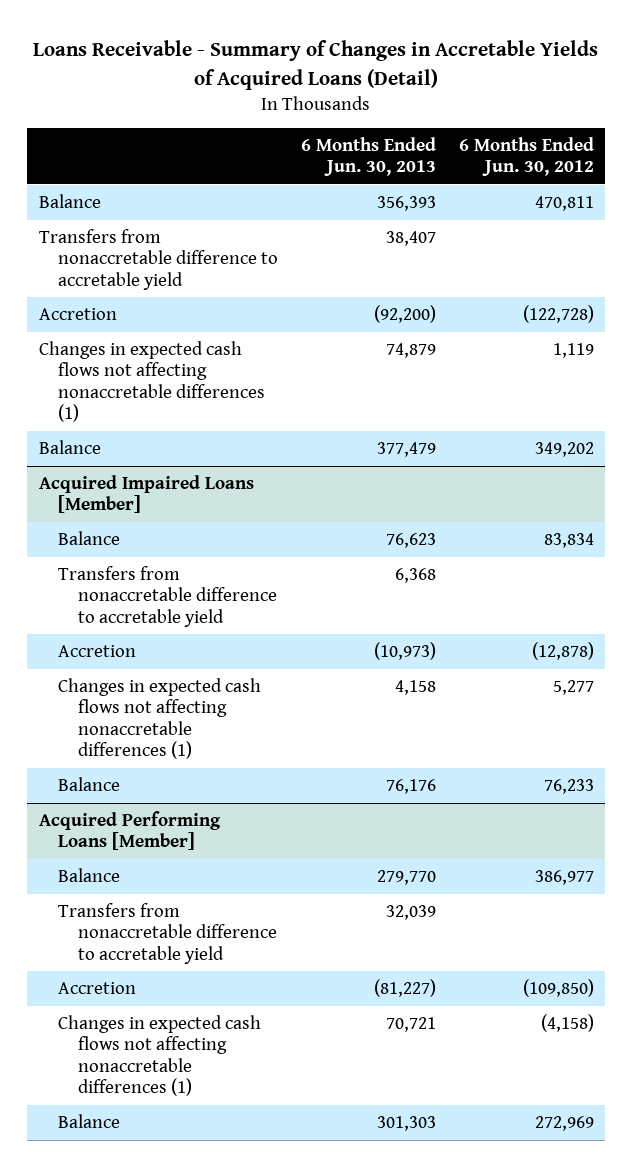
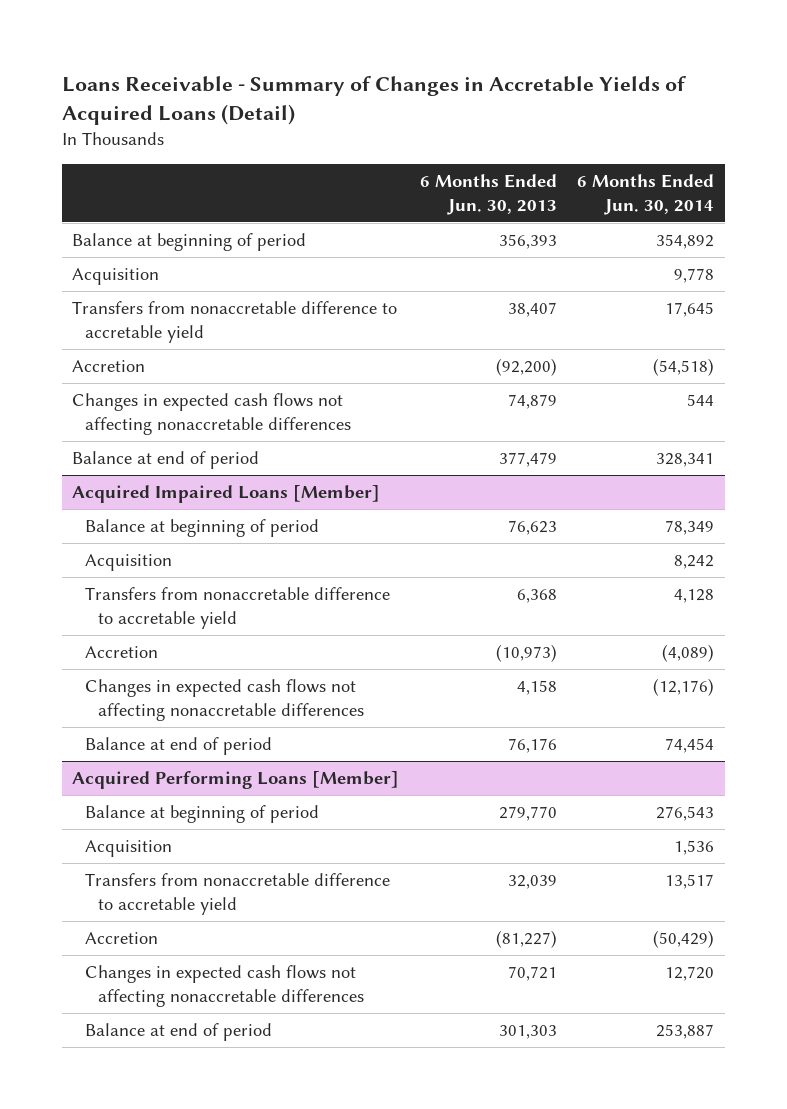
- | 6 Months Ended Jun. 30, 2013 | 6 Months Ended Jun. 30, 2012
+ | 6 Months Ended Jun. 30, 2013 | 6 Months Ended Jun. 30, 2014
- Balance | 356,393 | 470,811
+ Balance at beginning of period | 356,393 | 354,892
+ Acquisition | | 9,778
- Changes in expected cash flows not affecting nonaccretable differences (1) | 74,879 | 1,119
- Balance | 377,479 | 349,202
+ Changes in expected cash flows not affecting nonaccretable differences | 74,879 | 544
+ Balance at end of period | 377,479 | 328,341
@ Acquired Impaired Loans [Member]
- Balance | 76,623 | 83,834
+ Balance at beginning of period | 76,623 | 78,349
+ Acquisition | | 8,242
- Changes in expected cash flows not affecting nonaccretable differences (1) | 4,158 | 5,277
- Balance | 76,176 | 76,233
+ Changes in expected cash flows not affecting nonaccretable differences | 4,158 | (12,176)
+ Balance at end of period | 76,176 | 74,454
@ Acquired Performing Loans [Member]
- Balance | 279,770 | 386,977
+ Balance at beginning of period | 279,770 | 276,543
+ Acquisition | | 1,536
- Changes in expected cash flows not affecting nonaccretable differences (1) | 70,721 | (4,158)
- Balance | 301,303 | 272,969
+ Changes in expected cash flows not affecting nonaccretable differences | 70,721 | 12,720
+ Balance at end of period | 301,303 | 253,887

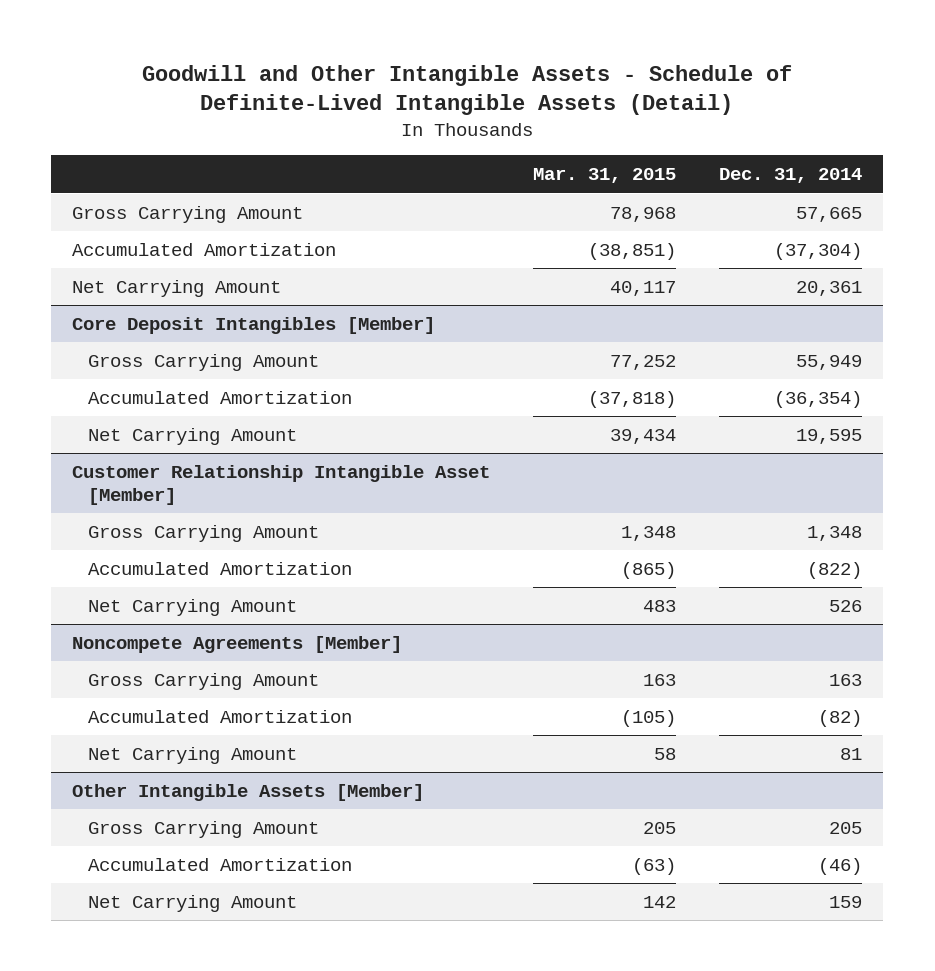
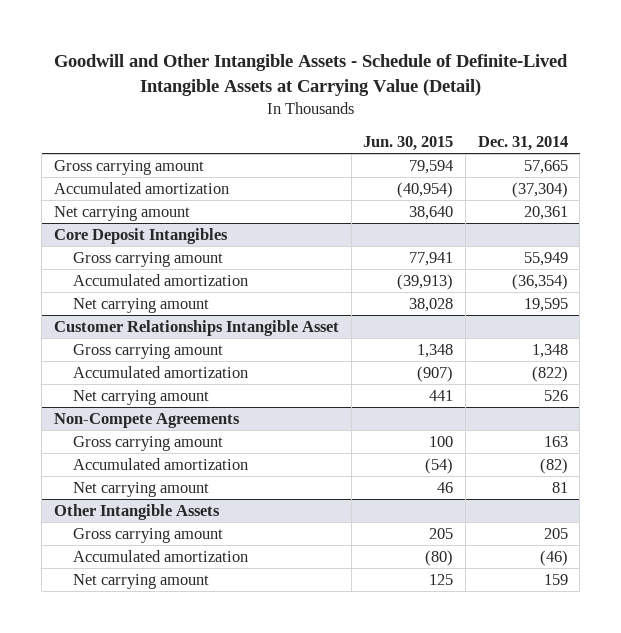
- Goodwill and Other Intangible Assets - Schedule of Definite-Lived Intangible Assets (Detail)
+ Goodwill and Other Intangible Assets - Schedule of Definite-Lived Intangible Assets at Carrying Value (Detail)
- | Mar. 31, 2015 | Dec. 31, 2014
+ | Jun. 30, 2015 | Dec. 31, 2014
- Gross Carrying Amount | 78,968 | 57,665
- Accumulated Amortization | (38,851) | (37,304)
- Net Carrying Amount | 40,117 | 20,361
- Core Deposit Intangibles [Member]
- Gross Carrying Amount | 77,252 | 55,949
- Accumulated Amortization | (37,818) | (36,354)
- Net Carrying Amount | 39,434 | 19,595
- Customer Relationship Intangible Asset [Member]
- Gross Carrying Amount | 1,348 | 1,348
- Accumulated Amortization | (865) | (822)
- Net Carrying Amount | 483 | 526
- Noncompete Agreements [Member]
- Gross Carrying Amount | 163 | 163
- Accumulated Amortization | (105) | (82)
- Net Carrying Amount | 58 | 81
- Other Intangible Assets [Member]
- Gross Carrying Amount | 205 | 205
- Accumulated Amortization | (63) | (46)
- Net Carrying Amount | 142 | 159
+ Gross carrying amount | 79,594 | 57,665
+ Accumulated amortization | (40,954) | (37,304)
+ Net carrying amount | 38,640 | 20,361
+ Core Deposit Intangibles
+ Gross carrying amount | 77,941 | 55,949
+ Accumulated amortization | (39,913) | (36,354)
+ Net carrying amount | 38,028 | 19,595
+ Customer Relationships Intangible Asset
+ Gross carrying amount | 1,348 | 1,348
+ Accumulated amortization | (907) | (822)
+ Net carrying amount | 441 | 526
+ Non-Compete Agreements
+ Gross carrying amount | 100 | 163
+ Accumulated amortization | (54) | (82)
+ Net carrying amount | 46 | 81
+ Other Intangible Assets
+ Gross carrying amount | 205 | 205
+ Accumulated amortization | (80) | (46)
+ Net carrying amount | 125 | 159

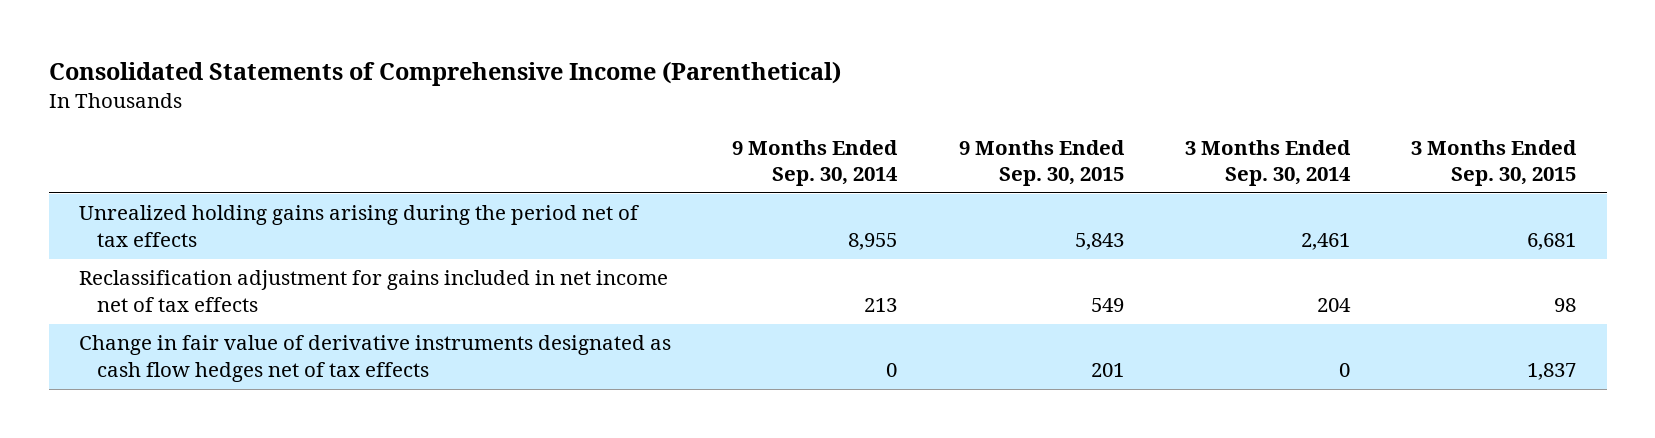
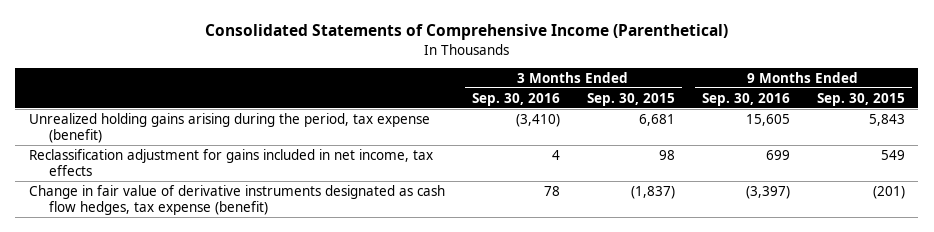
- | 9 Months Ended Sep. 30, 2014 | 9 Months Ended Sep. 30, 2015 | 3 Months Ended Sep. 30, 2014 | 3 Months Ended Sep. 30, 2015
+ | 3 Months Ended Sep. 30, 2016 | 3 Months Ended Sep. 30, 2015 | 9 Months Ended Sep. 30, 2016 | 9 Months Ended Sep. 30, 2015
- Unrealized holding gains arising during the period net of tax effects | 8,955 | 5,843 | 2,461 | 6,681
- Reclassification adjustment for gains included in net income net of tax effects | 213 | 549 | 204 | 98
- Change in fair value of derivative instruments designated as cash flow hedges net of tax effects | 0 | 201 | 0 | 1,837
+ Unrealized holding gains arising during the period, tax expense (benefit) | (3,410) | 6,681 | 15,605 | 5,843
+ Reclassification adjustment for gains included in net income, tax effects | 4 | 98 | 699 | 549
+ Change in fair value of derivative instruments designated as cash flow hedges, tax expense (benefit) | 78 | (1,837) | (3,397) | (201)

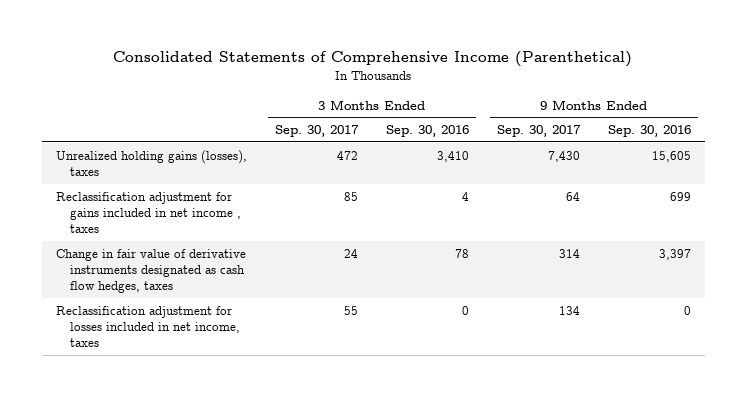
- | 3 Months Ended Sep. 30, 2016 | 3 Months Ended Sep. 30, 2015 | 9 Months Ended Sep. 30, 2016 | 9 Months Ended Sep. 30, 2015
+ | 3 Months Ended Sep. 30, 2017 | 3 Months Ended Sep. 30, 2016 | 9 Months Ended Sep. 30, 2017 | 9 Months Ended Sep. 30, 2016
- Unrealized holding gains arising during the period, tax expense (benefit) | (3,410) | 6,681 | 15,605 | 5,843
- Reclassification adjustment for gains included in net income, tax effects | 4 | 98 | 699 | 549
- Change in fair value of derivative instruments designated as cash flow hedges, tax expense (benefit) | 78 | (1,837) | (3,397) | (201)
+ Unrealized holding gains (losses), taxes | 472 | 3,410 | 7,430 | 15,605
+ Reclassification adjustment for gains included in net income , taxes | 85 | 4 | 64 | 699
+ Change in fair value of derivative instruments designated as cash flow hedges, taxes | 24 | 78 | 314 | 3,397
+ Reclassification adjustment for losses included in net income, taxes | 55 | 0 | 134 | 0

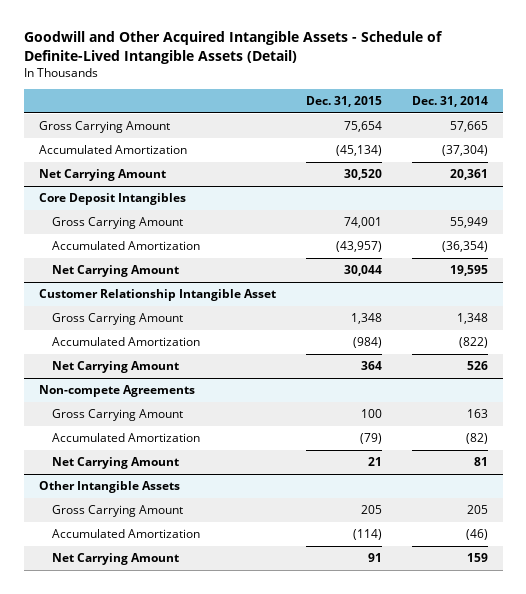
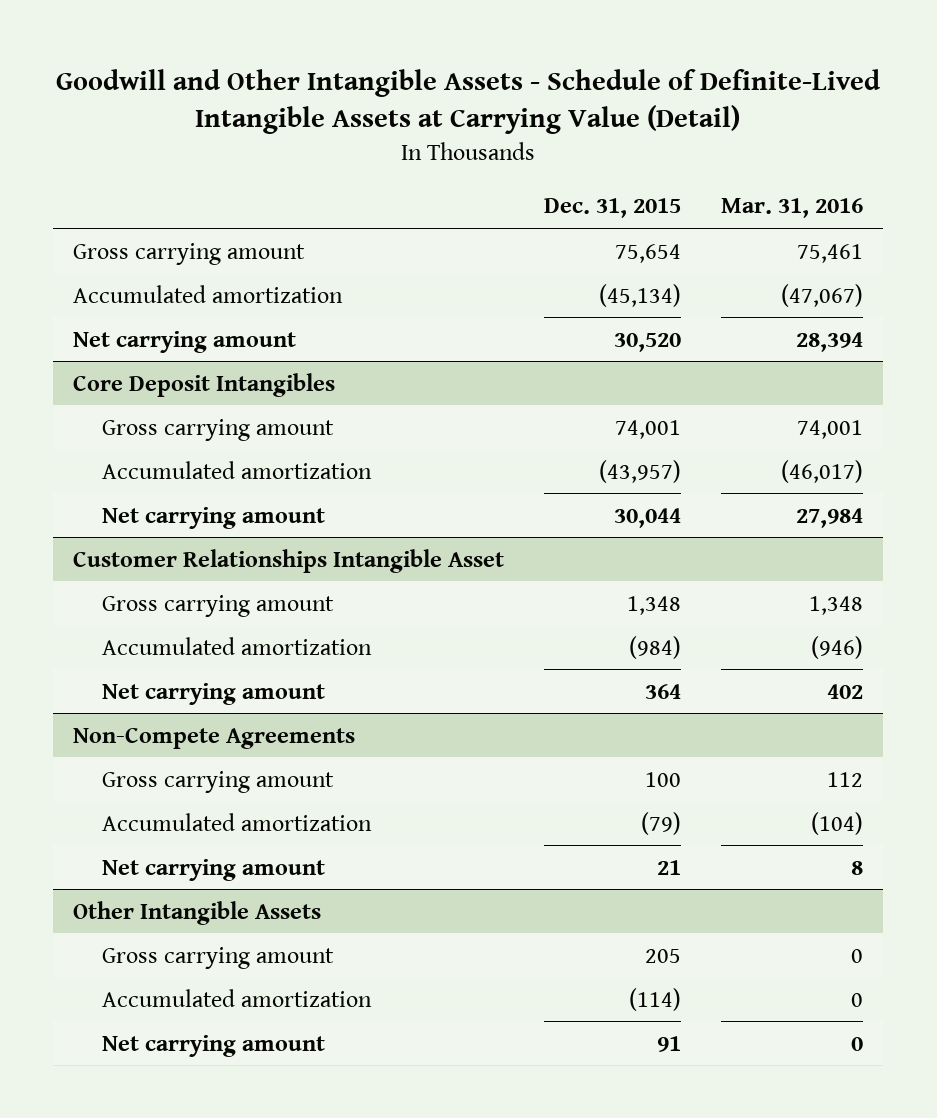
- Goodwill and Other Acquired Intangible Assets - Schedule of Definite-Lived Intangible Assets (Detail)
+ Goodwill and Other Intangible Assets - Schedule of Definite-Lived Intangible Assets at Carrying Value (Detail)
- | Dec. 31, 2015 | Dec. 31, 2014
+ | Dec. 31, 2015 | Mar. 31, 2016
- Gross Carrying Amount | 75,654 | 57,665
- Accumulated Amortization | (45,134) | (37,304)
- Net Carrying Amount | 30,520 | 20,361
+ Gross carrying amount | 75,654 | 75,461
+ Accumulated amortization | (45,134) | (47,067)
+ Net carrying amount | 30,520 | 28,394
@ Core Deposit Intangibles
- Gross Carrying Amount | 74,001 | 55,949
- Accumulated Amortization | (43,957) | (36,354)
- Net Carrying Amount | 30,044 | 19,595
- Customer Relationship Intangible Asset
- Gross Carrying Amount | 1,348 | 1,348
- Accumulated Amortization | (984) | (822)
- Net Carrying Amount | 364 | 526
- Non-compete Agreements
- Gross Carrying Amount | 100 | 163
- Accumulated Amortization | (79) | (82)
- Net Carrying Amount | 21 | 81
@ Core Deposit Intangibles
+ Gross carrying amount | 74,001 | 74,001
+ Accumulated amortization | (43,957) | (46,017)
+ Net carrying amount | 30,044 | 27,984
+ Customer Relationships Intangible Asset
+ Gross carrying amount | 1,348 | 1,348
+ Accumulated amortization | (984) | (946)
+ Net carrying amount | 364 | 402
+ Non-Compete Agreements
+ Gross carrying amount | 100 | 112
+ Accumulated amortization | (79) | (104)
+ Net carrying amount | 21 | 8
@ Other Intangible Assets
- Gross Carrying Amount | 205 | 205
- Accumulated Amortization | (114) | (46)
- Net Carrying Amount | 91 | 159
+ Gross carrying amount | 205 | 0
+ Accumulated amortization | (114) | 0
+ Net carrying amount | 91 | 0

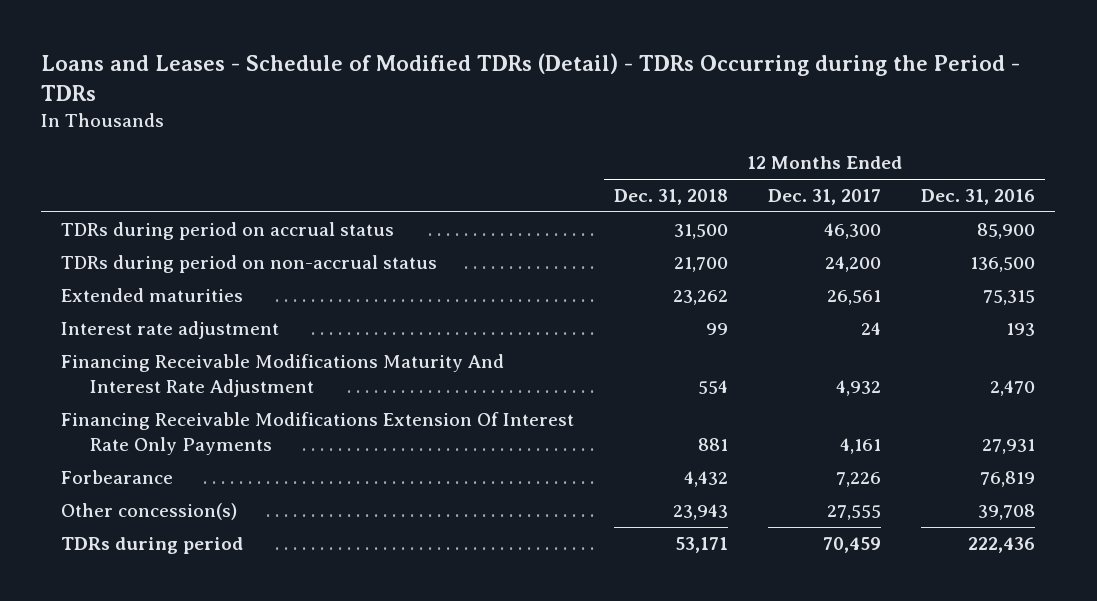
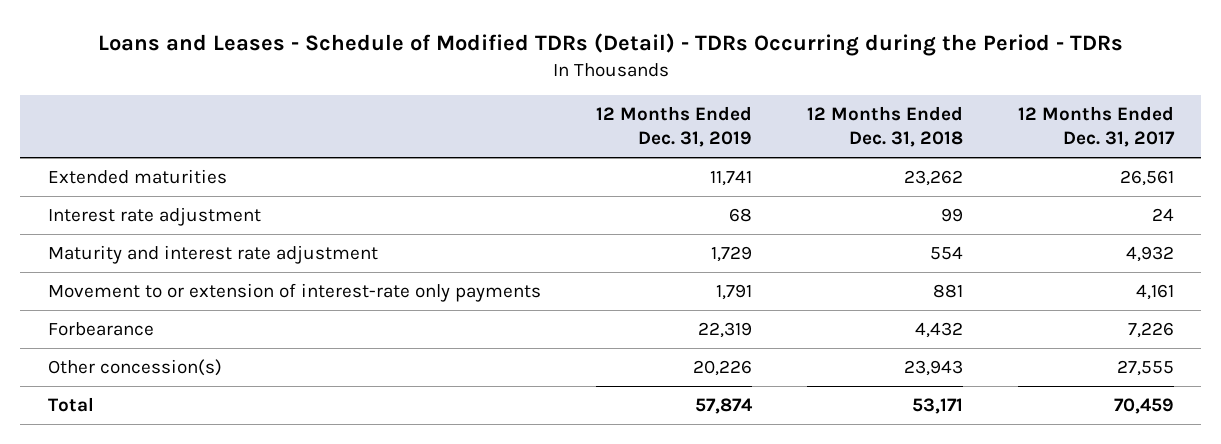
- | 12 Months Ended Dec. 31, 2018 | 12 Months Ended Dec. 31, 2017 | 12 Months Ended Dec. 31, 2016
+ | 12 Months Ended Dec. 31, 2019 | 12 Months Ended Dec. 31, 2018 | 12 Months Ended Dec. 31, 2017
- TDRs during period on accrual status | 31,500 | 46,300 | 85,900
- TDRs during period on non-accrual status | 21,700 | 24,200 | 136,500
- Financing Receivable Modifications Maturity And Interest Rate Adjustment | 554 | 4,932 | 2,470
- Financing Receivable Modifications Extension Of Interest Rate Only Payments | 881 | 4,161 | 27,931
+ Maturity and interest rate adjustment | 1,729 | 554 | 4,932
+ Movement to or extension of interest-rate only payments | 1,791 | 881 | 4,161
- TDRs during period | 53,171 | 70,459 | 222,436
+ Total | 57,874 | 53,171 | 70,459

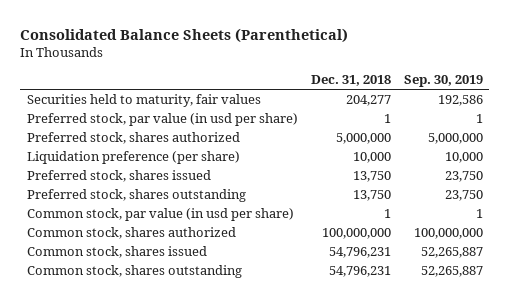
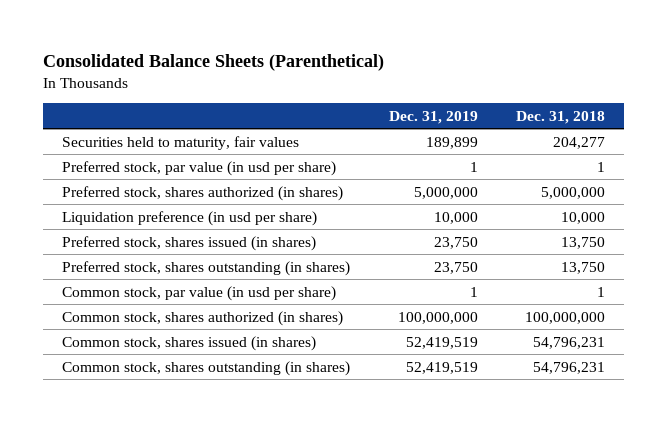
- | Dec. 31, 2018 | Sep. 30, 2019
+ | Dec. 31, 2019 | Dec. 31, 2018
- Preferred stock, shares authorized | 5,000,000 | 5,000,000
- Liquidation preference (per share) | 10,000 | 10,000
- Preferred stock, shares issued | 13,750 | 23,750
- Preferred stock, shares outstanding | 13,750 | 23,750
+ Preferred stock, shares authorized (in shares) | 5,000,000 | 5,000,000
+ Liquidation preference (in usd per share) | 10,000 | 10,000
+ Preferred stock, shares issued (in shares) | 23,750 | 13,750
+ Preferred stock, shares outstanding (in shares) | 23,750 | 13,750
- Common stock, shares authorized | 100,000,000 | 100,000,000
- Common stock, shares issued | 54,796,231 | 52,265,887
- Common stock, shares outstanding | 54,796,231 | 52,265,887
+ Common stock, shares authorized (in shares) | 100,000,000 | 100,000,000
+ Common stock, shares issued (in shares) | 52,419,519 | 54,796,231
+ Common stock, shares outstanding (in shares) | 52,419,519 | 54,796,231

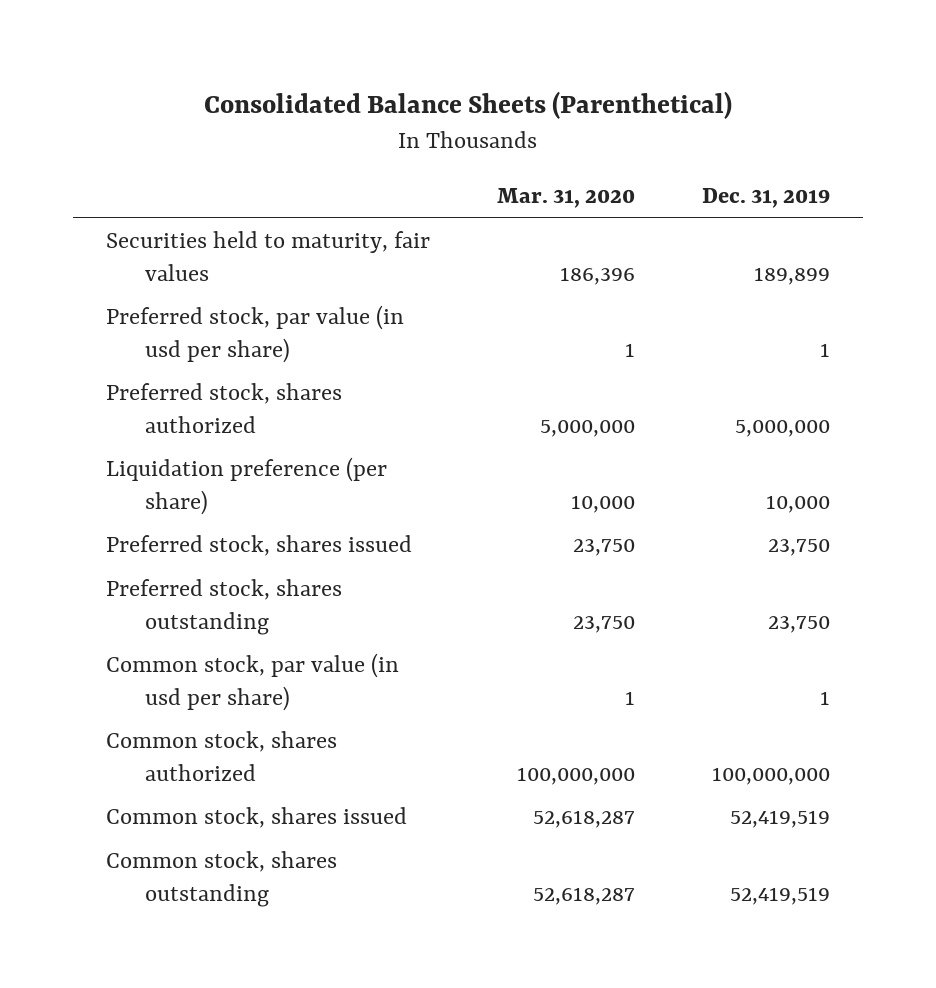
- | Dec. 31, 2019 | Dec. 31, 2018
+ | Mar. 31, 2020 | Dec. 31, 2019
- Preferred stock, shares authorized (in shares) | 5,000,000 | 5,000,000
- Liquidation preference (in usd per share) | 10,000 | 10,000
- Preferred stock, shares issued (in shares) | 23,750 | 13,750
- Preferred stock, shares outstanding (in shares) | 23,750 | 13,750
+ Preferred stock, shares authorized | 5,000,000 | 5,000,000
+ Liquidation preference (per share) | 10,000 | 10,000
+ Preferred stock, shares issued | 23,750 | 23,750
+ Preferred stock, shares outstanding | 23,750 | 23,750
- Common stock, shares authorized (in shares) | 100,000,000 | 100,000,000
- Common stock, shares issued (in shares) | 52,419,519 | 54,796,231
- Common stock, shares outstanding (in shares) | 52,419,519 | 54,796,231
+ Common stock, shares authorized | 100,000,000 | 100,000,000
+ Common stock, shares issued | 52,618,287 | 52,419,519
+ Common stock, shares outstanding | 52,618,287 | 52,419,519

